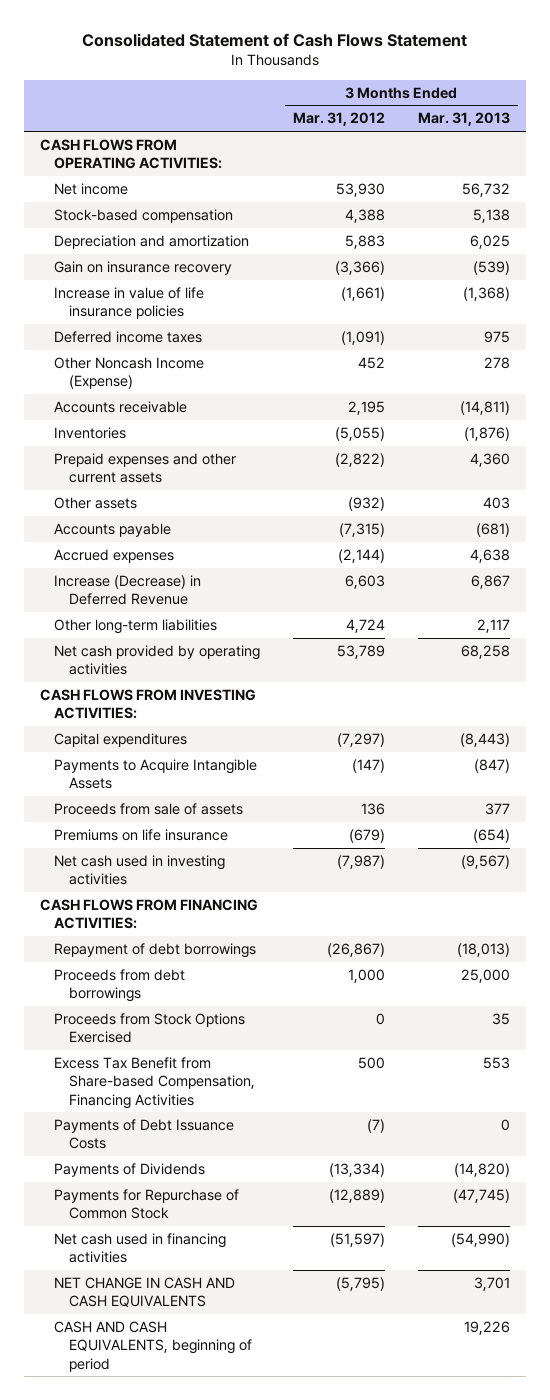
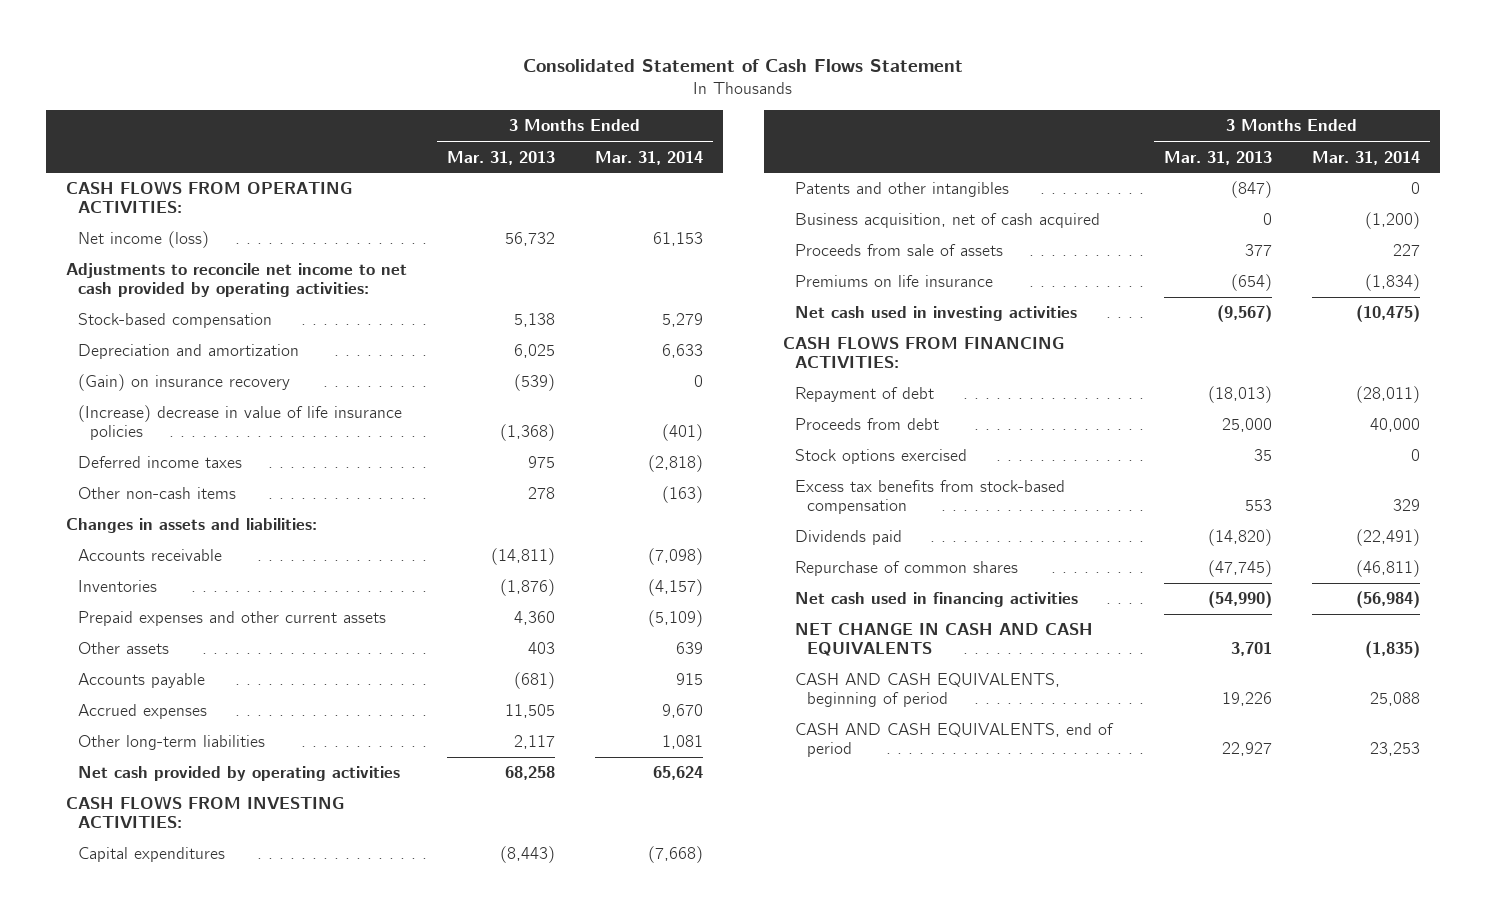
- | 3 Months Ended Mar. 31, 2012 | 3 Months Ended Mar. 31, 2013
+ | 3 Months Ended Mar. 31, 2013 | 3 Months Ended Mar. 31, 2014
- Net income | 53,930 | 56,732
+ Net income (loss) | 56,732 | 61,153
+ Adjustments to reconcile net income to net cash provided by operating activities:
- Gain on insurance recovery | (3,366) | (539)
- Increase in value of life insurance policies | (1,661) | (1,368)
+ (Gain) on insurance recovery | (539) | 0
+ (Increase) decrease in value of life insurance policies | (1,368) | (401)
- Other Noncash Income (Expense) | 452 | 278
+ Other non-cash items | 278 | (163)
+ Changes in assets and liabilities:
- Accrued expenses | (2,144) | 4,638
- Increase (Decrease) in Deferred Revenue | 6,603 | 6,867
+ Accrued expenses | 11,505 | 9,670
- Payments to Acquire Intangible Assets | (147) | (847)
+ Patents and other intangibles | (847) | 0
+ Business acquisition, net of cash acquired | 0 | (1,200)
- Repayment of debt borrowings | (26,867) | (18,013)
- Proceeds from debt borrowings | 1,000 | 25,000
- Proceeds from Stock Options Exercised | 0 | 35
- Excess Tax Benefit from Share-based Compensation, Financing Activities | 500 | 553
- Payments of Debt Issuance Costs | (7) | 0
- Payments of Dividends | (13,334) | (14,820)
- Payments for Repurchase of Common Stock | (12,889) | (47,745)
+ Repayment of debt | (18,013) | (28,011)
+ Proceeds from debt | 25,000 | 40,000
+ Stock options exercised | 35 | 0
+ Excess tax benefits from stock-based compensation | 553 | 329
+ Dividends paid | (14,820) | (22,491)
+ Repurchase of common shares | (47,745) | (46,811)
+ CASH AND CASH EQUIVALENTS, end of period | 22,927 | 23,253

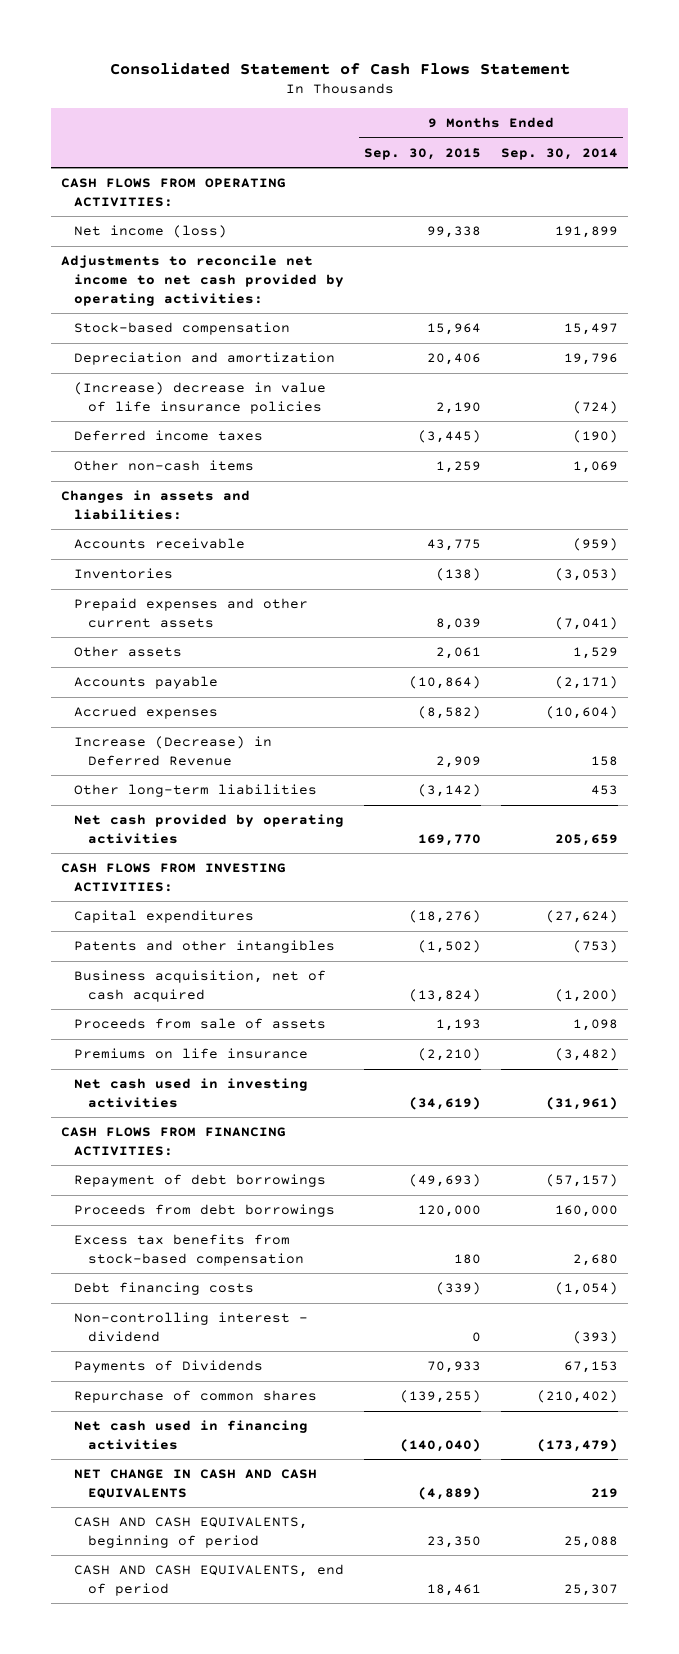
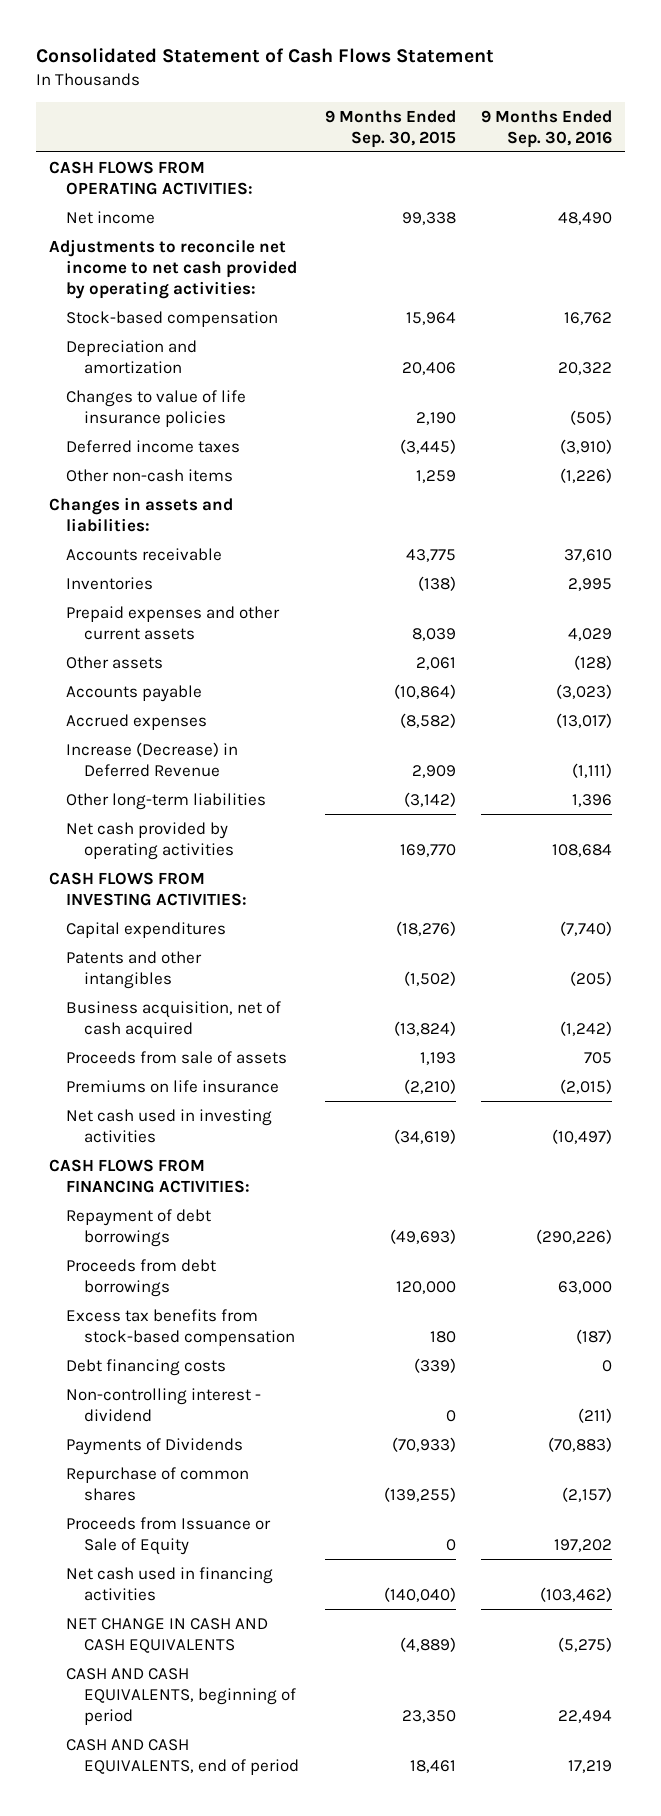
- | 9 Months Ended Sep. 30, 2015 | 9 Months Ended Sep. 30, 2014
+ | 9 Months Ended Sep. 30, 2015 | 9 Months Ended Sep. 30, 2016
- Net income (loss) | 99,338 | 191,899
+ Net income | 99,338 | 48,490
- (Increase) decrease in value of life insurance policies | 2,190 | (724)
+ Changes to value of life insurance policies | 2,190 | (505)
- Payments of Dividends | 70,933 | 67,153
+ Payments of Dividends | (70,933) | (70,883)
+ Proceeds from Issuance or Sale of Equity | 0 | 197,202

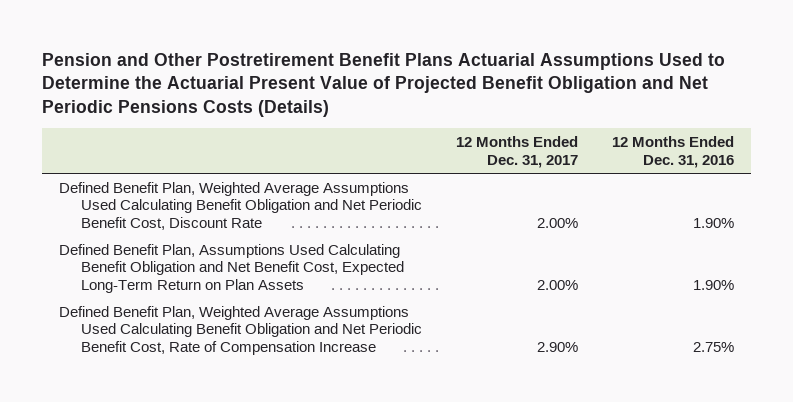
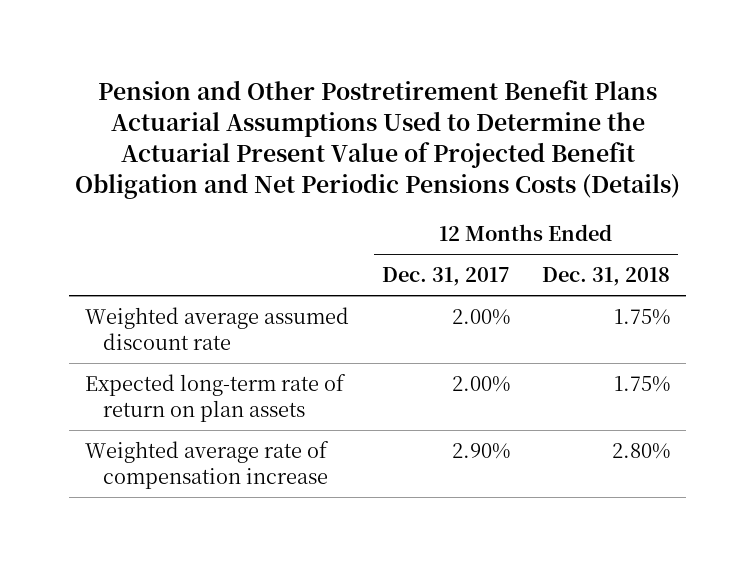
- | 12 Months Ended Dec. 31, 2017 | 12 Months Ended Dec. 31, 2016
+ | 12 Months Ended Dec. 31, 2017 | 12 Months Ended Dec. 31, 2018
- Defined Benefit Plan, Weighted Average Assumptions Used Calculating Benefit Obligation and Net Periodic Benefit Cost, Discount Rate | 2.00% | 1.90%
- Defined Benefit Plan, Assumptions Used Calculating Benefit Obligation and Net Benefit Cost, Expected Long-Term Return on Plan Assets | 2.00% | 1.90%
- Defined Benefit Plan, Weighted Average Assumptions Used Calculating Benefit Obligation and Net Periodic Benefit Cost, Rate of Compensation Increase | 2.90% | 2.75%
+ Weighted average assumed discount rate | 2.00% | 1.75%
+ Expected long-term rate of return on plan assets | 2.00% | 1.75%
+ Weighted average rate of compensation increase | 2.90% | 2.80%

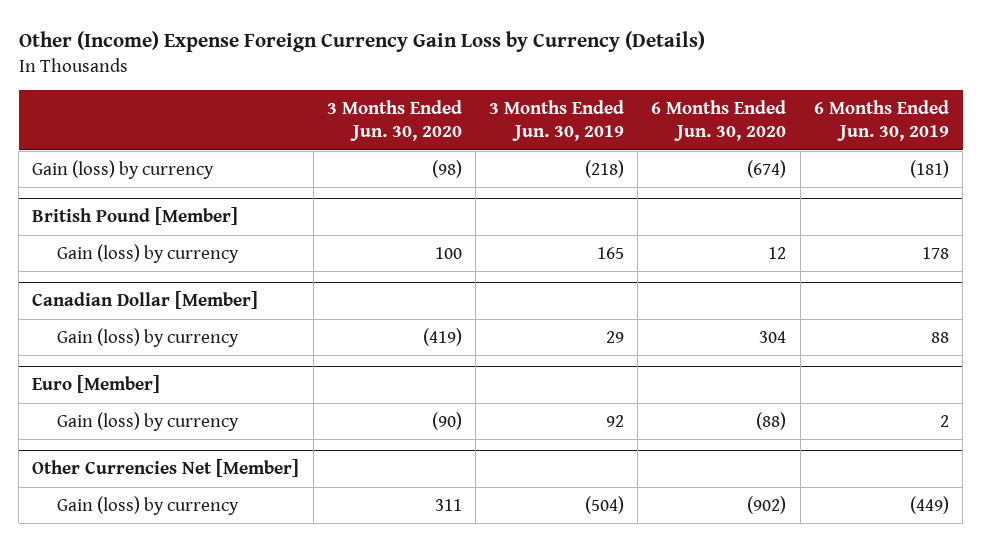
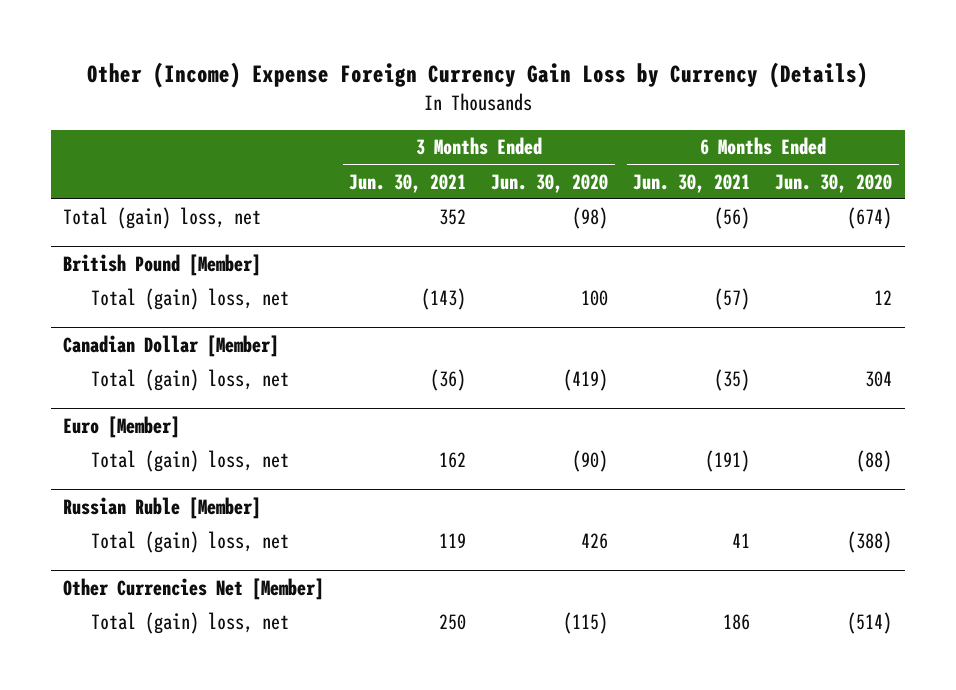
- | 3 Months Ended Jun. 30, 2020 | 3 Months Ended Jun. 30, 2019 | 6 Months Ended Jun. 30, 2020 | 6 Months Ended Jun. 30, 2019
+ | 3 Months Ended Jun. 30, 2021 | 3 Months Ended Jun. 30, 2020 | 6 Months Ended Jun. 30, 2021 | 6 Months Ended Jun. 30, 2020
- Gain (loss) by currency | (98) | (218) | (674) | (181)
+ Total (gain) loss, net | 352 | (98) | (56) | (674)
@ British Pound [Member]
- Gain (loss) by currency | 100 | 165 | 12 | 178
+ Total (gain) loss, net | (143) | 100 | (57) | 12
@ Canadian Dollar [Member]
- Gain (loss) by currency | (419) | 29 | 304 | 88
+ Total (gain) loss, net | (36) | (419) | (35) | 304
@ Euro [Member]
- Gain (loss) by currency | (90) | 92 | (88) | 2
+ Total (gain) loss, net | 162 | (90) | (191) | (88)
+ Russian Ruble [Member]
+ Total (gain) loss, net | 119 | 426 | 41 | (388)
@ Other Currencies Net [Member]
- Gain (loss) by currency | 311 | (504) | (902) | (449)
+ Total (gain) loss, net | 250 | (115) | 186 | (514)

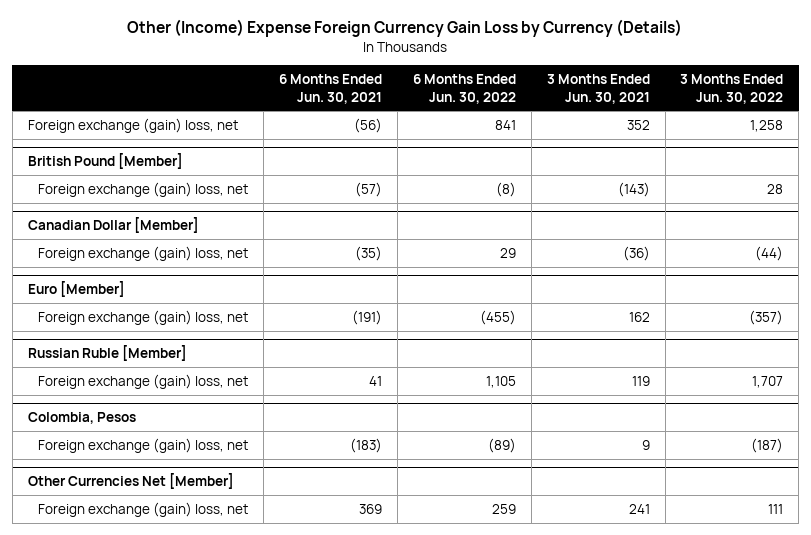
- | 3 Months Ended Jun. 30, 2021 | 3 Months Ended Jun. 30, 2020 | 6 Months Ended Jun. 30, 2021 | 6 Months Ended Jun. 30, 2020
+ | 6 Months Ended Jun. 30, 2021 | 6 Months Ended Jun. 30, 2022 | 3 Months Ended Jun. 30, 2021 | 3 Months Ended Jun. 30, 2022
- Total (gain) loss, net | 352 | (98) | (56) | (674)
+ Foreign exchange (gain) loss, net | (56) | 841 | 352 | 1,258
@ British Pound [Member]
- Total (gain) loss, net | (143) | 100 | (57) | 12
+ Foreign exchange (gain) loss, net | (57) | (8) | (143) | 28
@ Canadian Dollar [Member]
- Total (gain) loss, net | (36) | (419) | (35) | 304
+ Foreign exchange (gain) loss, net | (35) | 29 | (36) | (44)
@ Euro [Member]
- Total (gain) loss, net | 162 | (90) | (191) | (88)
+ Foreign exchange (gain) loss, net | (191) | (455) | 162 | (357)
@ Russian Ruble [Member]
- Total (gain) loss, net | 119 | 426 | 41 | (388)
+ Foreign exchange (gain) loss, net | 41 | 1,105 | 119 | 1,707
+ Colombia, Pesos
+ Foreign exchange (gain) loss, net | (183) | (89) | 9 | (187)
@ Other Currencies Net [Member]
- Total (gain) loss, net | 250 | (115) | 186 | (514)
+ Foreign exchange (gain) loss, net | 369 | 259 | 241 | 111

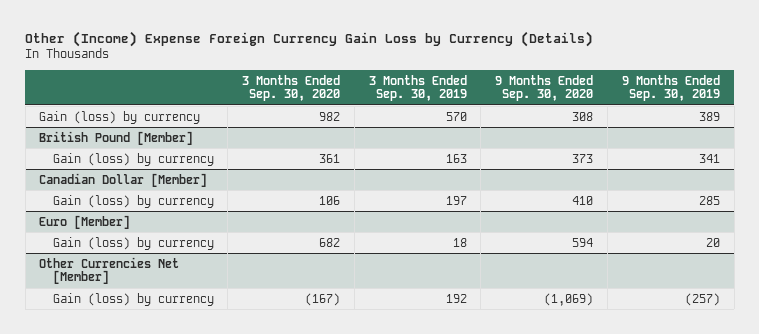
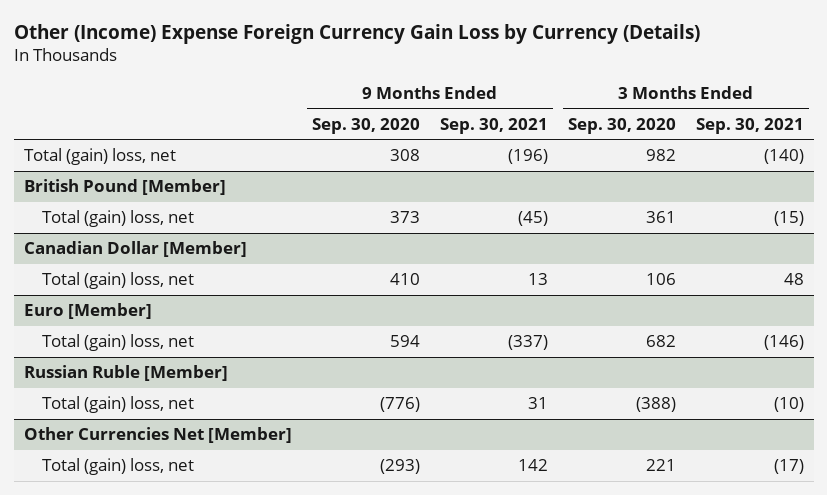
- | 3 Months Ended Sep. 30, 2020 | 3 Months Ended Sep. 30, 2019 | 9 Months Ended Sep. 30, 2020 | 9 Months Ended Sep. 30, 2019
+ | 9 Months Ended Sep. 30, 2020 | 9 Months Ended Sep. 30, 2021 | 3 Months Ended Sep. 30, 2020 | 3 Months Ended Sep. 30, 2021
- Gain (loss) by currency | 982 | 570 | 308 | 389
+ Total (gain) loss, net | 308 | (196) | 982 | (140)
@ British Pound [Member]
- Gain (loss) by currency | 361 | 163 | 373 | 341
+ Total (gain) loss, net | 373 | (45) | 361 | (15)
@ Canadian Dollar [Member]
- Gain (loss) by currency | 106 | 197 | 410 | 285
+ Total (gain) loss, net | 410 | 13 | 106 | 48
@ Euro [Member]
- Gain (loss) by currency | 682 | 18 | 594 | 20
+ Total (gain) loss, net | 594 | (337) | 682 | (146)
+ Russian Ruble [Member]
+ Total (gain) loss, net | (776) | 31 | (388) | (10)
@ Other Currencies Net [Member]
- Gain (loss) by currency | (167) | 192 | (1,069) | (257)
+ Total (gain) loss, net | (293) | 142 | 221 | (17)

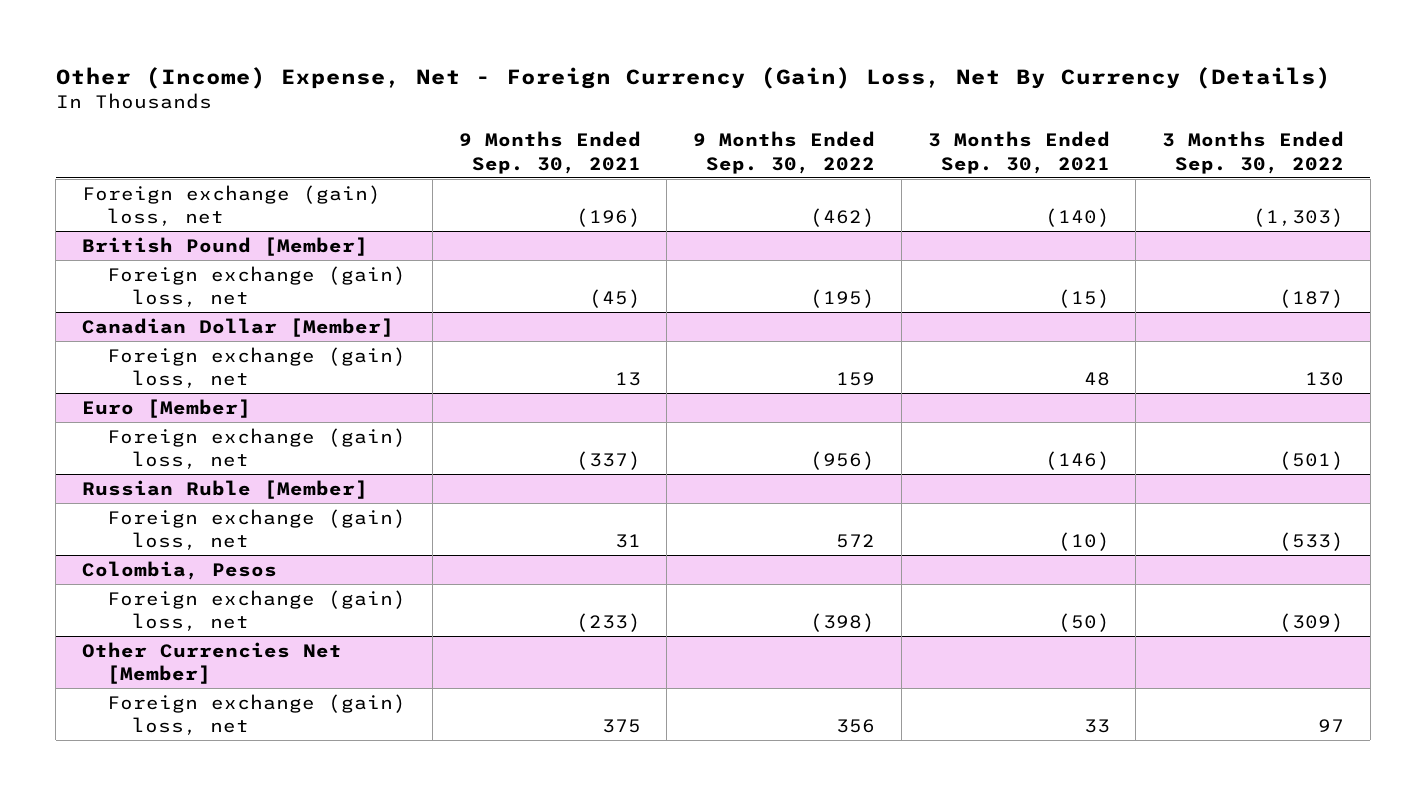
- Other (Income) Expense Foreign Currency Gain Loss by Currency (Details)
+ Other (Income) Expense, Net - Foreign Currency (Gain) Loss, Net By Currency (Details)
- | 9 Months Ended Sep. 30, 2020 | 9 Months Ended Sep. 30, 2021 | 3 Months Ended Sep. 30, 2020 | 3 Months Ended Sep. 30, 2021
+ | 9 Months Ended Sep. 30, 2021 | 9 Months Ended Sep. 30, 2022 | 3 Months Ended Sep. 30, 2021 | 3 Months Ended Sep. 30, 2022
- Total (gain) loss, net | 308 | (196) | 982 | (140)
+ Foreign exchange (gain) loss, net | (196) | (462) | (140) | (1,303)
@ British Pound [Member]
- Total (gain) loss, net | 373 | (45) | 361 | (15)
+ Foreign exchange (gain) loss, net | (45) | (195) | (15) | (187)
@ Canadian Dollar [Member]
- Total (gain) loss, net | 410 | 13 | 106 | 48
+ Foreign exchange (gain) loss, net | 13 | 159 | 48 | 130
@ Euro [Member]
- Total (gain) loss, net | 594 | (337) | 682 | (146)
+ Foreign exchange (gain) loss, net | (337) | (956) | (146) | (501)
@ Russian Ruble [Member]
- Total (gain) loss, net | (776) | 31 | (388) | (10)
+ Foreign exchange (gain) loss, net | 31 | 572 | (10) | (533)
+ Colombia, Pesos
+ Foreign exchange (gain) loss, net | (233) | (398) | (50) | (309)
@ Other Currencies Net [Member]
- Total (gain) loss, net | (293) | 142 | 221 | (17)
+ Foreign exchange (gain) loss, net | 375 | 356 | 33 | 97

